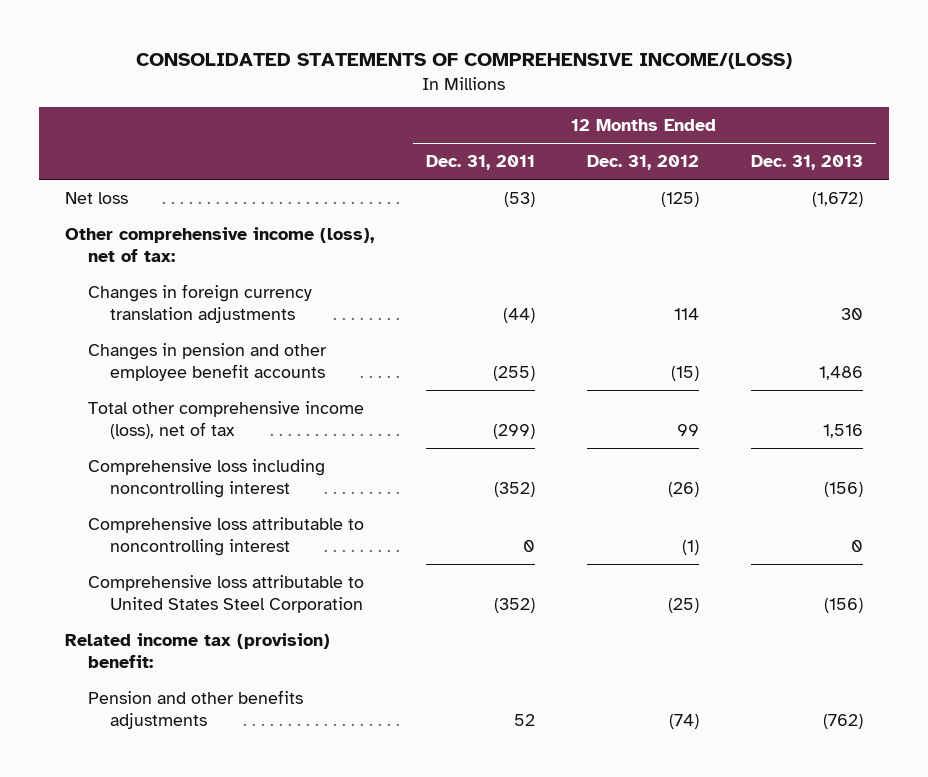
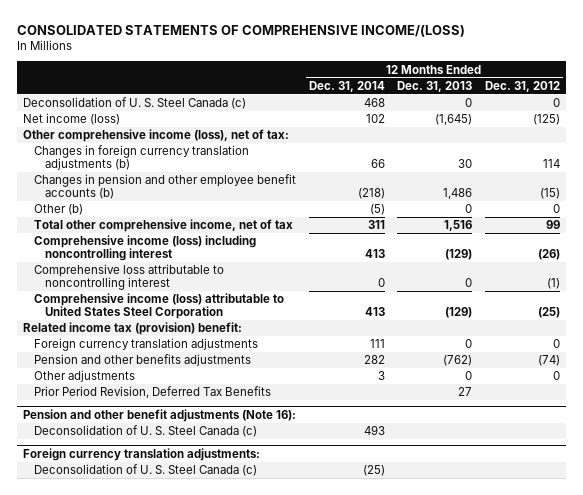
- | 12 Months Ended Dec. 31, 2011 | 12 Months Ended Dec. 31, 2012 | 12 Months Ended Dec. 31, 2013
+ | 12 Months Ended Dec. 31, 2014 | 12 Months Ended Dec. 31, 2013 | 12 Months Ended Dec. 31, 2012
- Net loss | (53) | (125) | (1,672)
+ Deconsolidation of U. S. Steel Canada (c) | 468 | 0 | 0
+ Net income (loss) | 102 | (1,645) | (125)
- Changes in foreign currency translation adjustments | (44) | 114 | 30
- Changes in pension and other employee benefit accounts | (255) | (15) | 1,486
- Total other comprehensive income (loss), net of tax | (299) | 99 | 1,516
- Comprehensive loss including noncontrolling interest | (352) | (26) | (156)
+ Changes in foreign currency translation adjustments (b) | 66 | 30 | 114
+ Changes in pension and other employee benefit accounts (b) | (218) | 1,486 | (15)
+ Other (b) | (5) | 0 | 0
+ Total other comprehensive income, net of tax | 311 | 1,516 | 99
+ Comprehensive income (loss) including noncontrolling interest | 413 | (129) | (26)
- Comprehensive loss attributable to United States Steel Corporation | (352) | (25) | (156)
+ Comprehensive income (loss) attributable to United States Steel Corporation | 413 | (129) | (25)
+ Foreign currency translation adjustments | 111 | 0 | 0
+ Other adjustments | 3 | 0 | 0
+ Prior Period Revision, Deferred Tax Benefits | | 27 |
+ Pension and other benefit adjustments (Note 16):
+ Deconsolidation of U. S. Steel Canada (c) | 493 | |
+ Foreign currency translation adjustments:
+ Deconsolidation of U. S. Steel Canada (c) | (25) | |

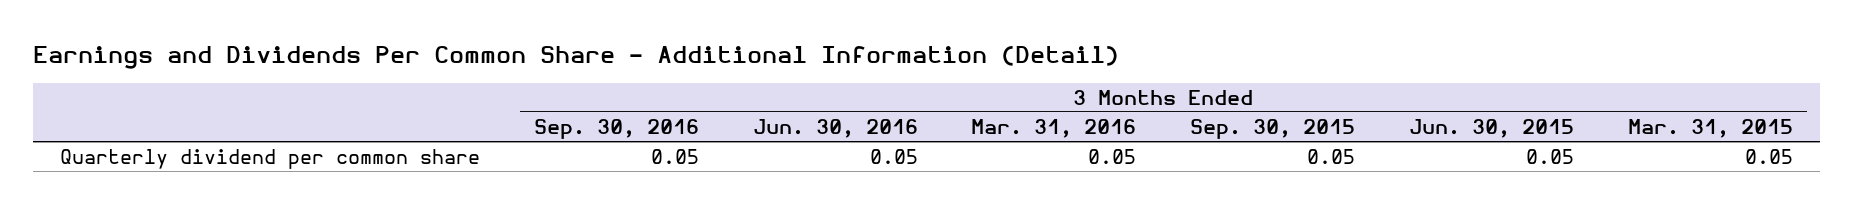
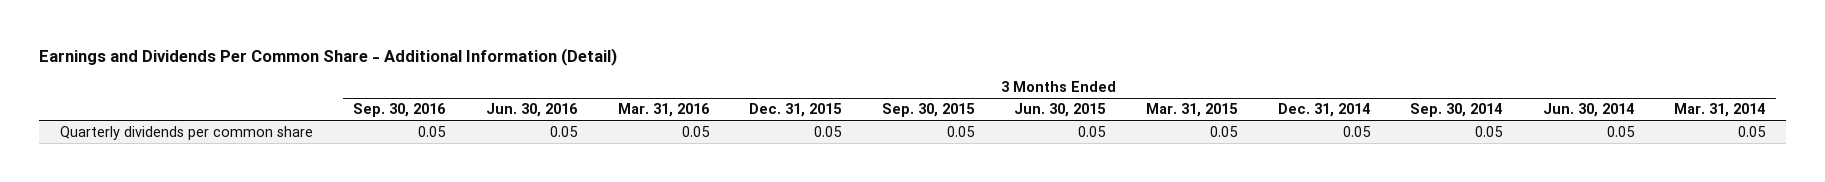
- | 3 Months Ended Sep. 30, 2016 | 3 Months Ended Jun. 30, 2016 | 3 Months Ended Mar. 31, 2016 | 3 Months Ended Sep. 30, 2015 | 3 Months Ended Jun. 30, 2015 | 3 Months Ended Mar. 31, 2015
+ | 3 Months Ended Sep. 30, 2016 | 3 Months Ended Jun. 30, 2016 | 3 Months Ended Mar. 31, 2016 | 3 Months Ended Dec. 31, 2015 | 3 Months Ended Sep. 30, 2015 | 3 Months Ended Jun. 30, 2015 | 3 Months Ended Mar. 31, 2015 | 3 Months Ended Dec. 31, 2014 | 3 Months Ended Sep. 30, 2014 | 3 Months Ended Jun. 30, 2014 | 3 Months Ended Mar. 31, 2014
- Quarterly dividend per common share | 0.05 | 0.05 | 0.05 | 0.05 | 0.05 | 0.05
+ Quarterly dividends per common share | 0.05 | 0.05 | 0.05 | 0.05 | 0.05 | 0.05 | 0.05 | 0.05 | 0.05 | 0.05 | 0.05

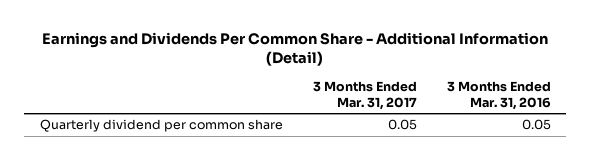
- | 3 Months Ended Sep. 30, 2016 | 3 Months Ended Jun. 30, 2016 | 3 Months Ended Mar. 31, 2016 | 3 Months Ended Dec. 31, 2015 | 3 Months Ended Sep. 30, 2015 | 3 Months Ended Jun. 30, 2015 | 3 Months Ended Mar. 31, 2015 | 3 Months Ended Dec. 31, 2014 | 3 Months Ended Sep. 30, 2014 | 3 Months Ended Jun. 30, 2014 | 3 Months Ended Mar. 31, 2014
+ | 3 Months Ended Mar. 31, 2017 | 3 Months Ended Mar. 31, 2016
- Quarterly dividends per common share | 0.05 | 0.05 | 0.05 | 0.05 | 0.05 | 0.05 | 0.05 | 0.05 | 0.05 | 0.05 | 0.05
+ Quarterly dividend per common share | 0.05 | 0.05

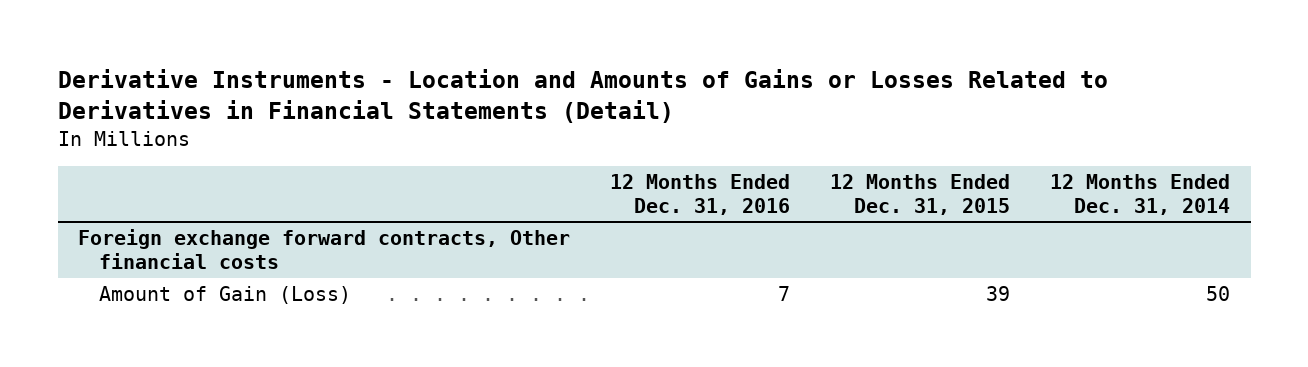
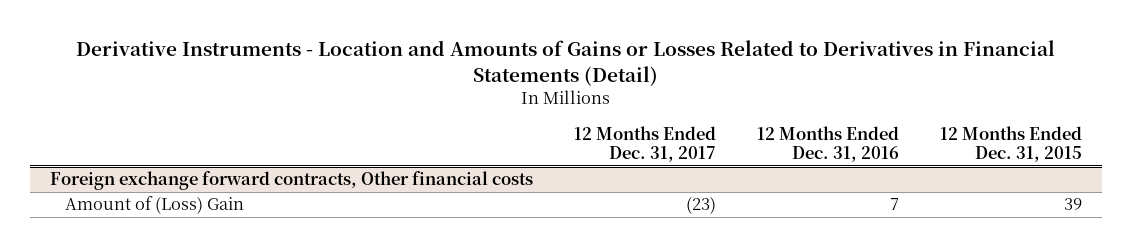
- | 12 Months Ended Dec. 31, 2016 | 12 Months Ended Dec. 31, 2015 | 12 Months Ended Dec. 31, 2014
+ | 12 Months Ended Dec. 31, 2017 | 12 Months Ended Dec. 31, 2016 | 12 Months Ended Dec. 31, 2015
@ Foreign exchange forward contracts, Other financial costs
- Amount of Gain (Loss) | 7 | 39 | 50
+ Amount of (Loss) Gain | (23) | 7 | 39

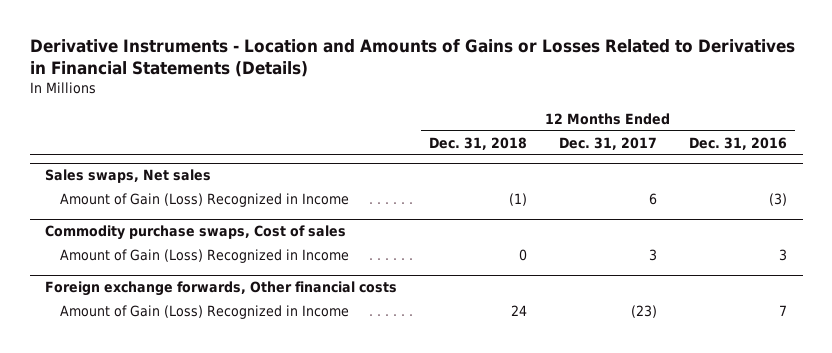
- Derivative Instruments - Location and Amounts of Gains or Losses Related to Derivatives in Financial Statements (Detail)
+ Derivative Instruments - Location and Amounts of Gains or Losses Related to Derivatives in Financial Statements (Details)
- | 12 Months Ended Dec. 31, 2017 | 12 Months Ended Dec. 31, 2016 | 12 Months Ended Dec. 31, 2015
+ | 12 Months Ended Dec. 31, 2018 | 12 Months Ended Dec. 31, 2017 | 12 Months Ended Dec. 31, 2016
- Foreign exchange forward contracts, Other financial costs
- Amount of (Loss) Gain | (23) | 7 | 39
+ Sales swaps, Net sales
+ Amount of Gain (Loss) Recognized in Income | (1) | 6 | (3)
+ Commodity purchase swaps, Cost of sales
+ Amount of Gain (Loss) Recognized in Income | 0 | 3 | 3
+ Foreign exchange forwards, Other financial costs
+ Amount of Gain (Loss) Recognized in Income | 24 | (23) | 7

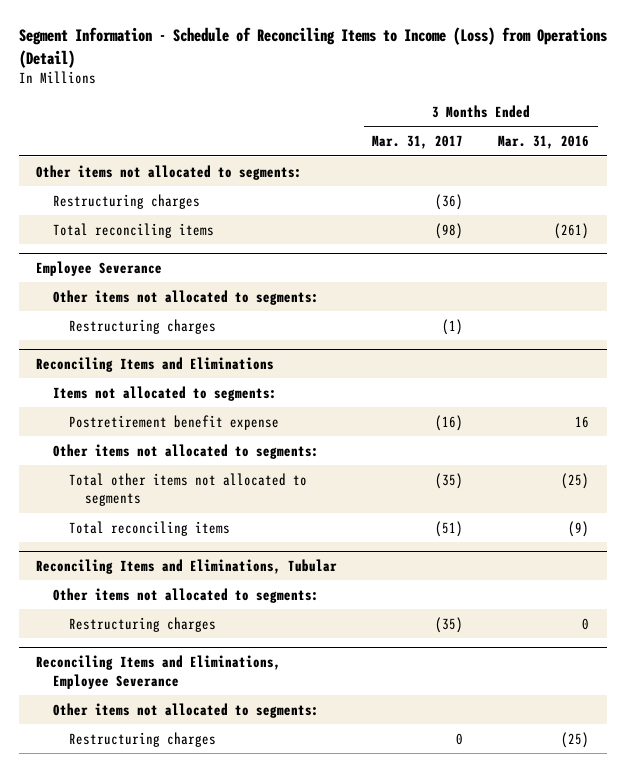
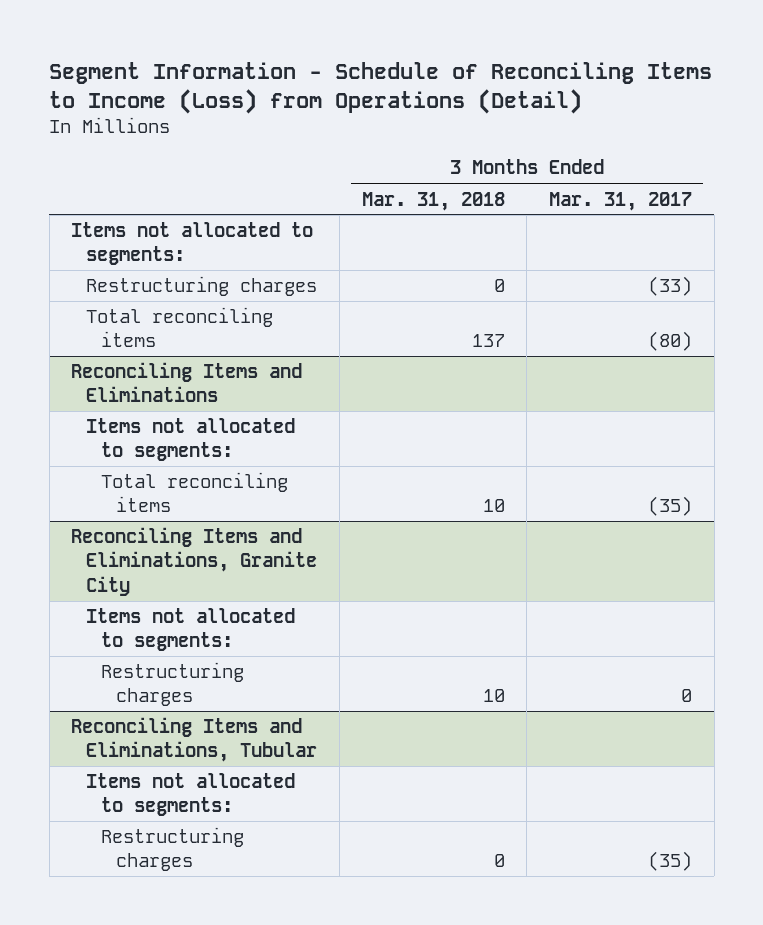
- | 3 Months Ended Mar. 31, 2017 | 3 Months Ended Mar. 31, 2016
+ | 3 Months Ended Mar. 31, 2018 | 3 Months Ended Mar. 31, 2017
- Other items not allocated to segments:
- Restructuring charges | (36) |
- Total reconciling items | (98) | (261)
- Employee Severance
- Other items not allocated to segments:
- Restructuring charges | (1) |
+ Items not allocated to segments:
+ Restructuring charges | 0 | (33)
+ Total reconciling items | 137 | (80)
@ Reconciling Items and Eliminations
- Postretirement benefit expense | (16) | 16
- Other items not allocated to segments:
- Total other items not allocated to segments | (35) | (25)
- Total reconciling items | (51) | (9)
+ Total reconciling items | 10 | (35)
+ Reconciling Items and Eliminations, Granite City
+ Items not allocated to segments:
+ Restructuring charges | 10 | 0
@ Reconciling Items and Eliminations, Tubular
- Other items not allocated to segments:
+ Items not allocated to segments:
- Reconciling Items and Eliminations, Employee Severance
- Other items not allocated to segments:
- Restructuring charges | 0 | (25)

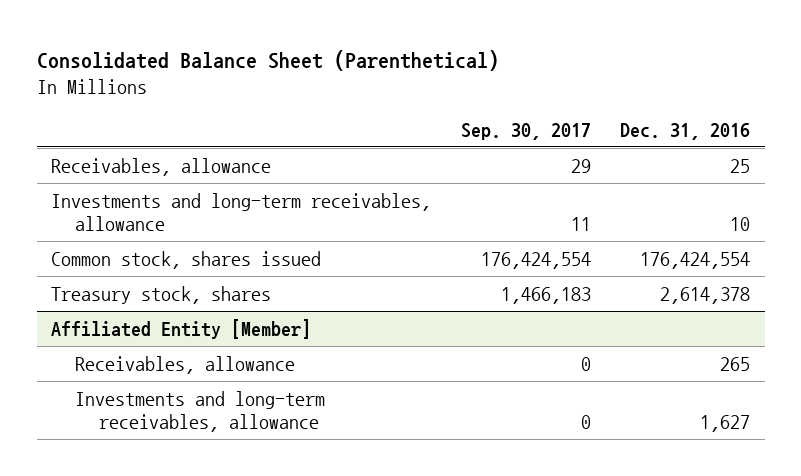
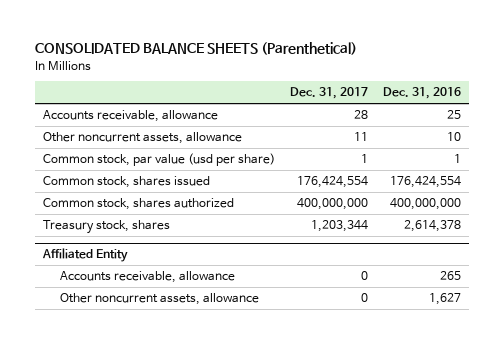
- Consolidated Balance Sheet (Parenthetical)
+ CONSOLIDATED BALANCE SHEETS (Parenthetical)
- | Sep. 30, 2017 | Dec. 31, 2016
+ | Dec. 31, 2017 | Dec. 31, 2016
- Receivables, allowance | 29 | 25
- Investments and long-term receivables, allowance | 11 | 10
+ Accounts receivable, allowance | 28 | 25
+ Other noncurrent assets, allowance | 11 | 10
+ Common stock, par value (usd per share) | 1 | 1
+ Common stock, shares authorized | 400,000,000 | 400,000,000
- Affiliated Entity [Member]
- Receivables, allowance | 0 | 265
- Investments and long-term receivables, allowance | 0 | 1,627
+ Affiliated Entity
+ Accounts receivable, allowance | 0 | 265
+ Other noncurrent assets, allowance | 0 | 1,627

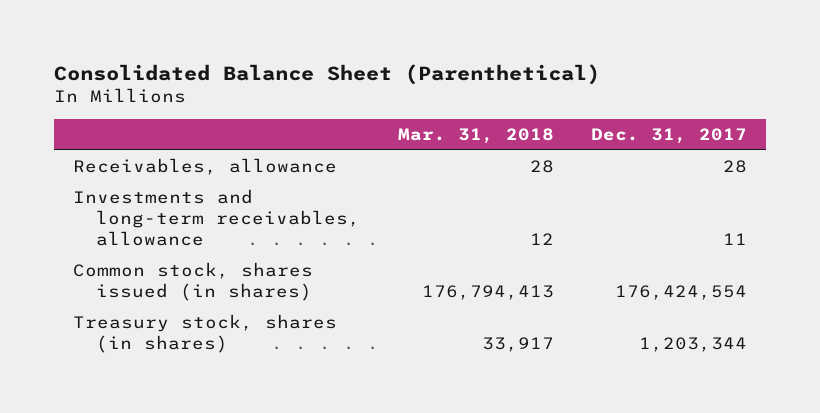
- CONSOLIDATED BALANCE SHEETS (Parenthetical)
+ Consolidated Balance Sheet (Parenthetical)
- | Dec. 31, 2017 | Dec. 31, 2016
+ | Mar. 31, 2018 | Dec. 31, 2017
- Accounts receivable, allowance | 28 | 25
- Other noncurrent assets, allowance | 11 | 10
- Common stock, par value (usd per share) | 1 | 1
- Common stock, shares issued | 176,424,554 | 176,424,554
- Common stock, shares authorized | 400,000,000 | 400,000,000
- Treasury stock, shares | 1,203,344 | 2,614,378
- Affiliated Entity
- Accounts receivable, allowance | 0 | 265
- Other noncurrent assets, allowance | 0 | 1,627
+ Receivables, allowance | 28 | 28
+ Investments and long-term receivables, allowance | 12 | 11
+ Common stock, shares issued (in shares) | 176,794,413 | 176,424,554
+ Treasury stock, shares (in shares) | 33,917 | 1,203,344

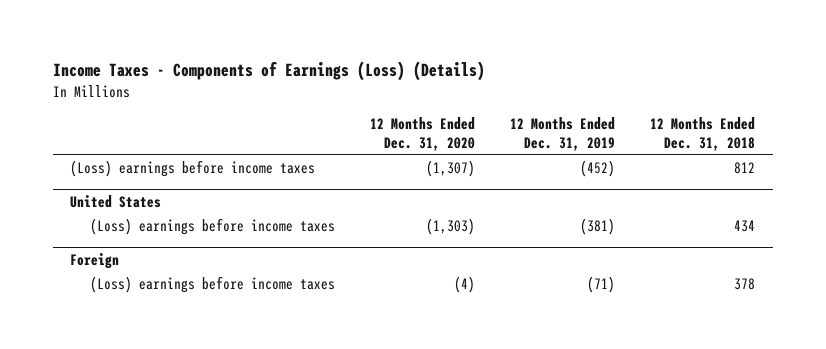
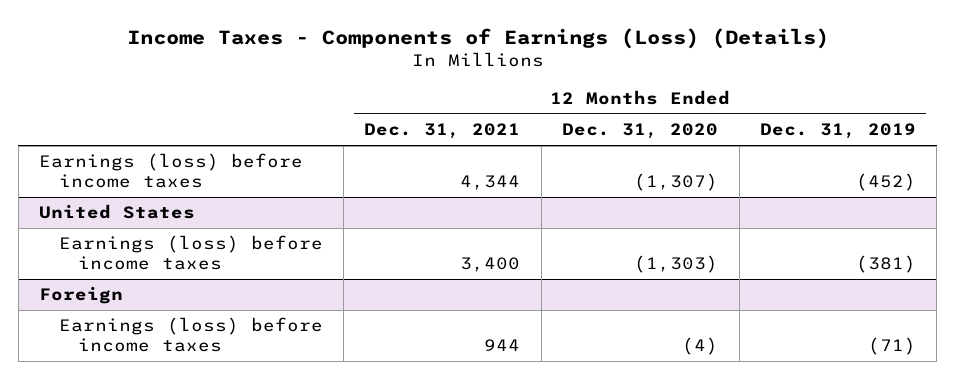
- | 12 Months Ended Dec. 31, 2020 | 12 Months Ended Dec. 31, 2019 | 12 Months Ended Dec. 31, 2018
+ | 12 Months Ended Dec. 31, 2021 | 12 Months Ended Dec. 31, 2020 | 12 Months Ended Dec. 31, 2019
- (Loss) earnings before income taxes | (1,307) | (452) | 812
+ Earnings (loss) before income taxes | 4,344 | (1,307) | (452)
@ United States
- (Loss) earnings before income taxes | (1,303) | (381) | 434
+ Earnings (loss) before income taxes | 3,400 | (1,303) | (381)
@ Foreign
- (Loss) earnings before income taxes | (4) | (71) | 378
+ Earnings (loss) before income taxes | 944 | (4) | (71)

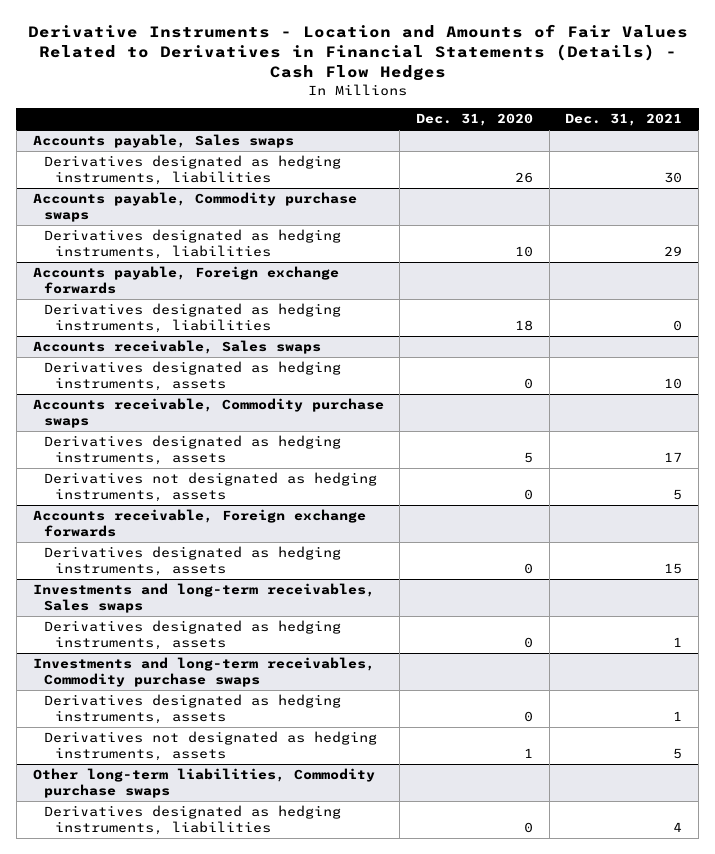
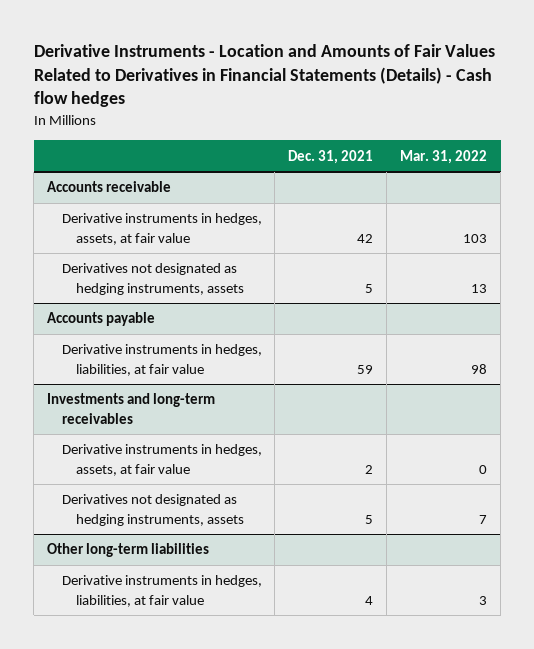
- Derivative Instruments - Location and Amounts of Fair Values Related to Derivatives in Financial Statements (Details) - Cash Flow Hedges
+ Derivative Instruments - Location and Amounts of Fair Values Related to Derivatives in Financial Statements (Details) - Cash flow hedges
- | Dec. 31, 2020 | Dec. 31, 2021
+ | Dec. 31, 2021 | Mar. 31, 2022
- Accounts payable, Sales swaps
- Derivatives designated as hedging instruments, liabilities | 26 | 30
- Accounts payable, Commodity purchase swaps
- Derivatives designated as hedging instruments, liabilities | 10 | 29
- Accounts payable, Foreign exchange forwards
- Derivatives designated as hedging instruments, liabilities | 18 | 0
- Accounts receivable, Sales swaps
- Derivatives designated as hedging instruments, assets | 0 | 10
- Accounts receivable, Commodity purchase swaps
- Derivatives designated as hedging instruments, assets | 5 | 17
+ Accounts receivable
+ Derivative instruments in hedges, assets, at fair value | 42 | 103
- Accounts receivable, Foreign exchange forwards
- Derivatives designated as hedging instruments, assets | 0 | 15
- Investments and long-term receivables, Sales swaps
- Derivatives designated as hedging instruments, assets | 0 | 1
- Investments and long-term receivables, Commodity purchase swaps
- Derivatives designated as hedging instruments, assets | 0 | 1
+ Accounts payable
+ Derivative instruments in hedges, liabilities, at fair value | 59 | 98
+ Investments and long-term receivables
+ Derivative instruments in hedges, assets, at fair value | 2 | 0
- Other long-term liabilities, Commodity purchase swaps
- Derivatives designated as hedging instruments, liabilities | 0 | 4
+ Other long-term liabilities
+ Derivative instruments in hedges, liabilities, at fair value | 4 | 3

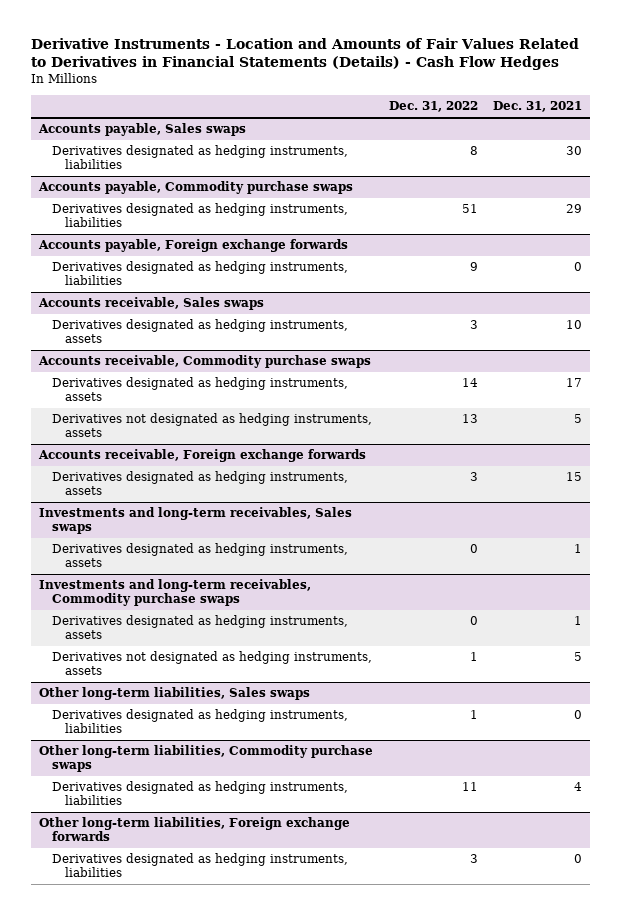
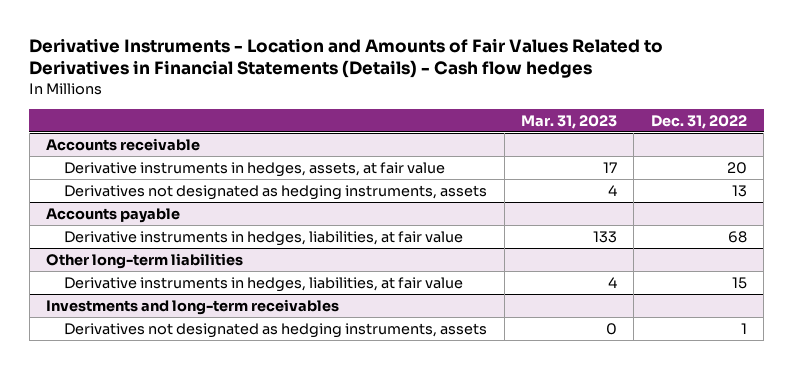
- Derivative Instruments - Location and Amounts of Fair Values Related to Derivatives in Financial Statements (Details) - Cash Flow Hedges
+ Derivative Instruments - Location and Amounts of Fair Values Related to Derivatives in Financial Statements (Details) - Cash flow hedges
- | Dec. 31, 2022 | Dec. 31, 2021
+ | Mar. 31, 2023 | Dec. 31, 2022
- Accounts payable, Sales swaps
- Derivatives designated as hedging instruments, liabilities | 8 | 30
- Accounts payable, Commodity purchase swaps
- Derivatives designated as hedging instruments, liabilities | 51 | 29
- Accounts payable, Foreign exchange forwards
- Derivatives designated as hedging instruments, liabilities | 9 | 0
- Accounts receivable, Sales swaps
- Derivatives designated as hedging instruments, assets | 3 | 10
- Accounts receivable, Commodity purchase swaps
- Derivatives designated as hedging instruments, assets | 14 | 17
+ Accounts receivable
+ Derivative instruments in hedges, assets, at fair value | 17 | 20
- Accounts receivable, Foreign exchange forwards
- Derivatives designated as hedging instruments, assets | 3 | 15
- Investments and long-term receivables, Sales swaps
- Derivatives designated as hedging instruments, assets | 0 | 1
- Investments and long-term receivables, Commodity purchase swaps
- Derivatives designated as hedging instruments, assets | 0 | 1
+ Accounts payable
+ Derivative instruments in hedges, liabilities, at fair value | 133 | 68
+ Other long-term liabilities
+ Derivative instruments in hedges, liabilities, at fair value | 4 | 15
+ Investments and long-term receivables
- Other long-term liabilities, Sales swaps
- Derivatives designated as hedging instruments, liabilities | 1 | 0
- Other long-term liabilities, Commodity purchase swaps
- Derivatives designated as hedging instruments, liabilities | 11 | 4
- Other long-term liabilities, Foreign exchange forwards
- Derivatives designated as hedging instruments, liabilities | 3 | 0

